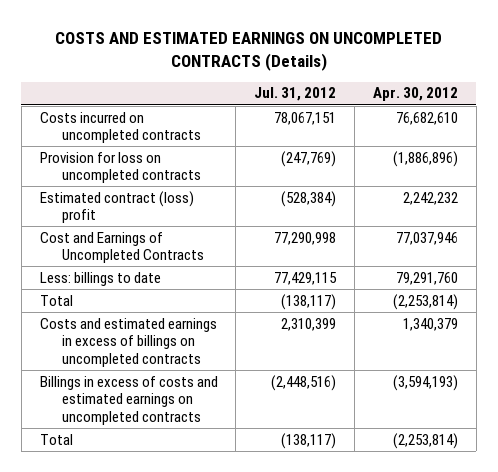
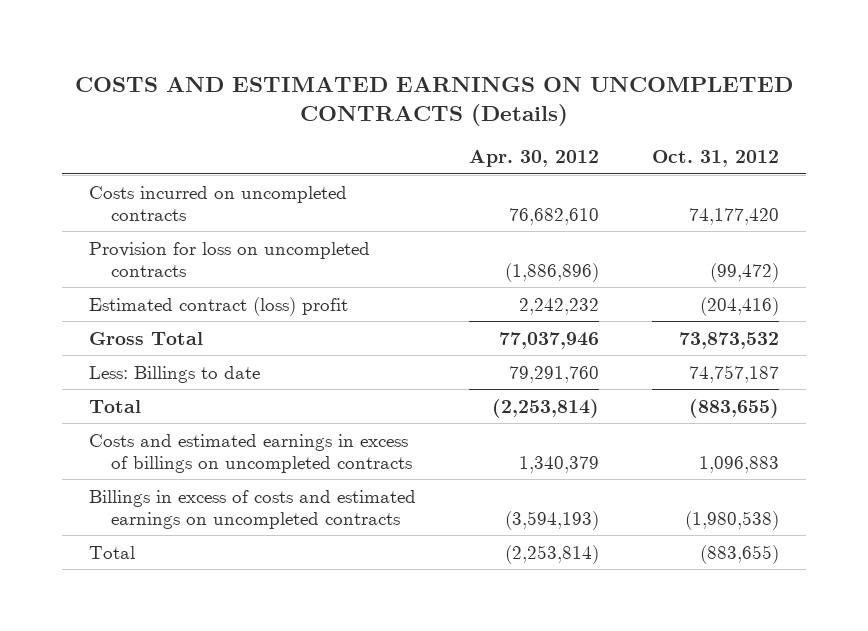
- | Jul. 31, 2012 | Apr. 30, 2012
+ | Apr. 30, 2012 | Oct. 31, 2012
- Cost and Earnings of Uncompleted Contracts | 77,290,998 | 77,037,946
- Less: billings to date | 77,429,115 | 79,291,760
+ Gross Total | 77,037,946 | 73,873,532
+ Less: Billings to date | 79,291,760 | 74,757,187

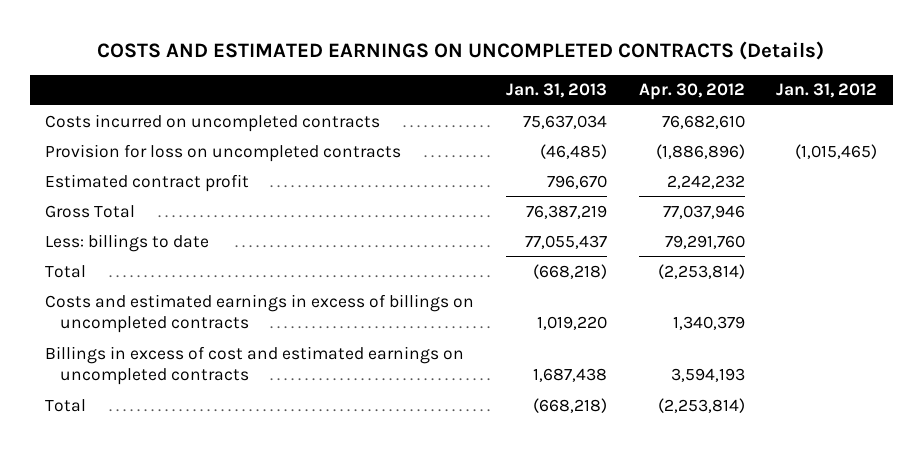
- | Apr. 30, 2012 | Oct. 31, 2012
+ | Jan. 31, 2013 | Apr. 30, 2012 | Jan. 31, 2012
- Estimated contract (loss) profit | 2,242,232 | (204,416)
+ Estimated contract profit | 796,670 | 2,242,232 |
- Less: Billings to date | 79,291,760 | 74,757,187
+ Less: billings to date | 77,055,437 | 79,291,760 |
- Billings in excess of costs and estimated earnings on uncompleted contracts | (3,594,193) | (1,980,538)
+ Billings in excess of cost and estimated earnings on uncompleted contracts | 1,687,438 | 3,594,193 |

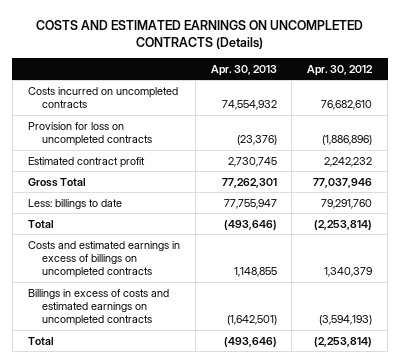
- | Jan. 31, 2013 | Apr. 30, 2012 | Jan. 31, 2012
+ | Apr. 30, 2013 | Apr. 30, 2012
- Billings in excess of cost and estimated earnings on uncompleted contracts | 1,687,438 | 3,594,193 |
+ Billings in excess of costs and estimated earnings on uncompleted contracts | (1,642,501) | (3,594,193)

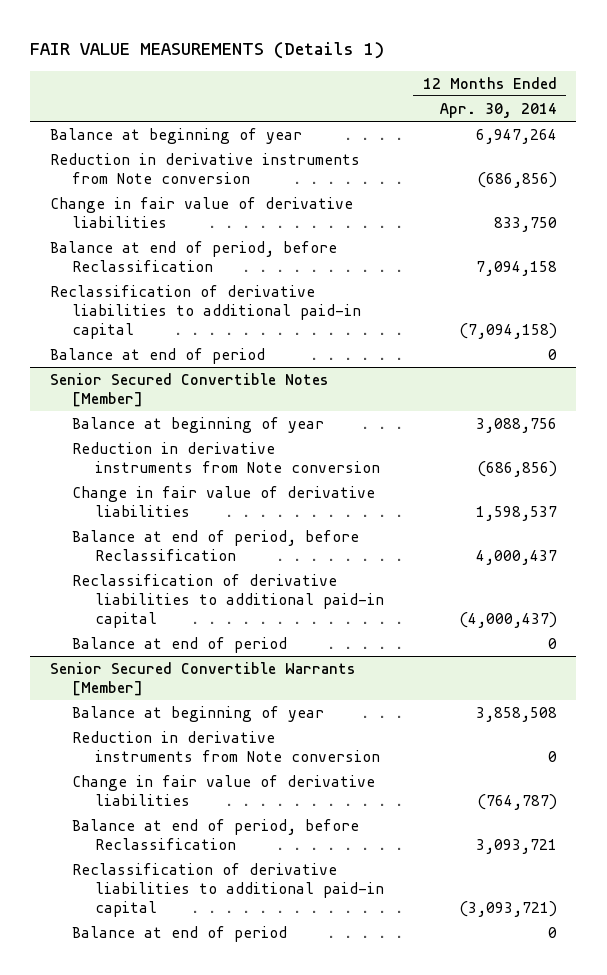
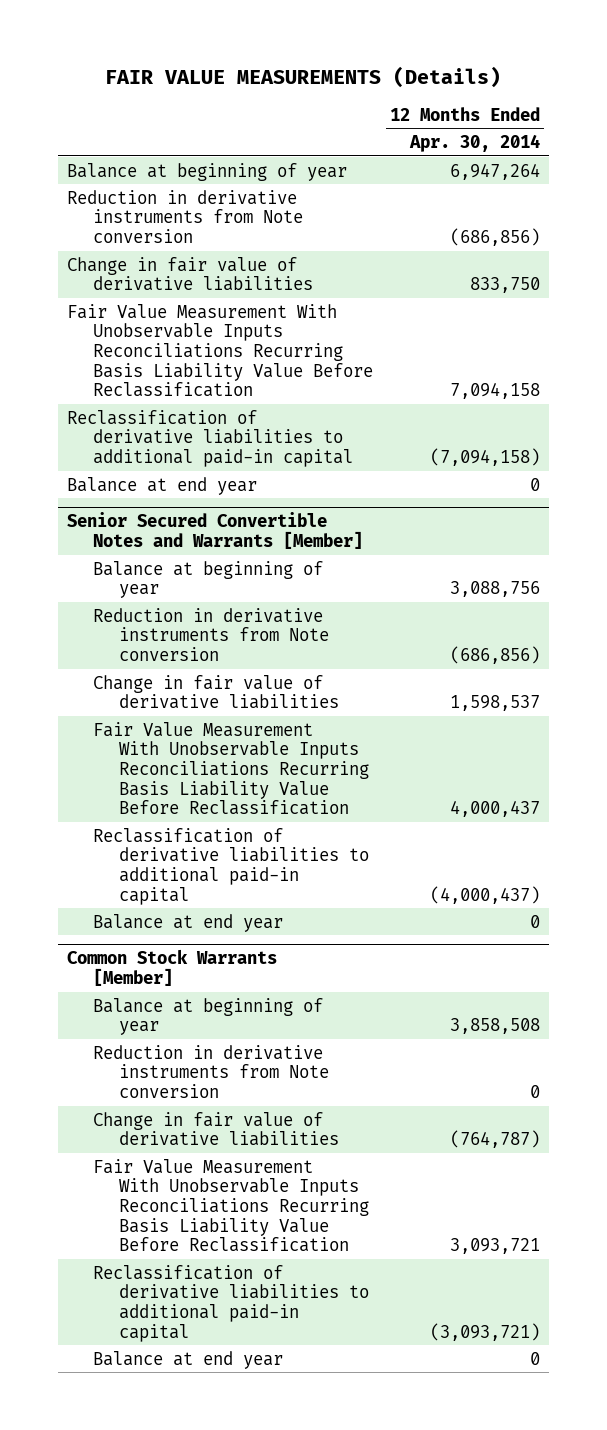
- FAIR VALUE MEASUREMENTS (Details 1)
+ FAIR VALUE MEASUREMENTS (Details)
- Balance at end of period, before Reclassification | 7,094,158
+ Fair Value Measurement With Unobservable Inputs Reconciliations Recurring Basis Liability Value Before Reclassification | 7,094,158
- Balance at end of period | 0
- Senior Secured Convertible Notes [Member]
+ Balance at end year | 0
+ Senior Secured Convertible Notes and Warrants [Member]
- Balance at end of period, before Reclassification | 4,000,437
+ Fair Value Measurement With Unobservable Inputs Reconciliations Recurring Basis Liability Value Before Reclassification | 4,000,437
- Balance at end of period | 0
- Senior Secured Convertible Warrants [Member]
+ Balance at end year | 0
+ Common Stock Warrants [Member]
- Balance at end of period, before Reclassification | 3,093,721
+ Fair Value Measurement With Unobservable Inputs Reconciliations Recurring Basis Liability Value Before Reclassification | 3,093,721
- Balance at end of period | 0
+ Balance at end year | 0

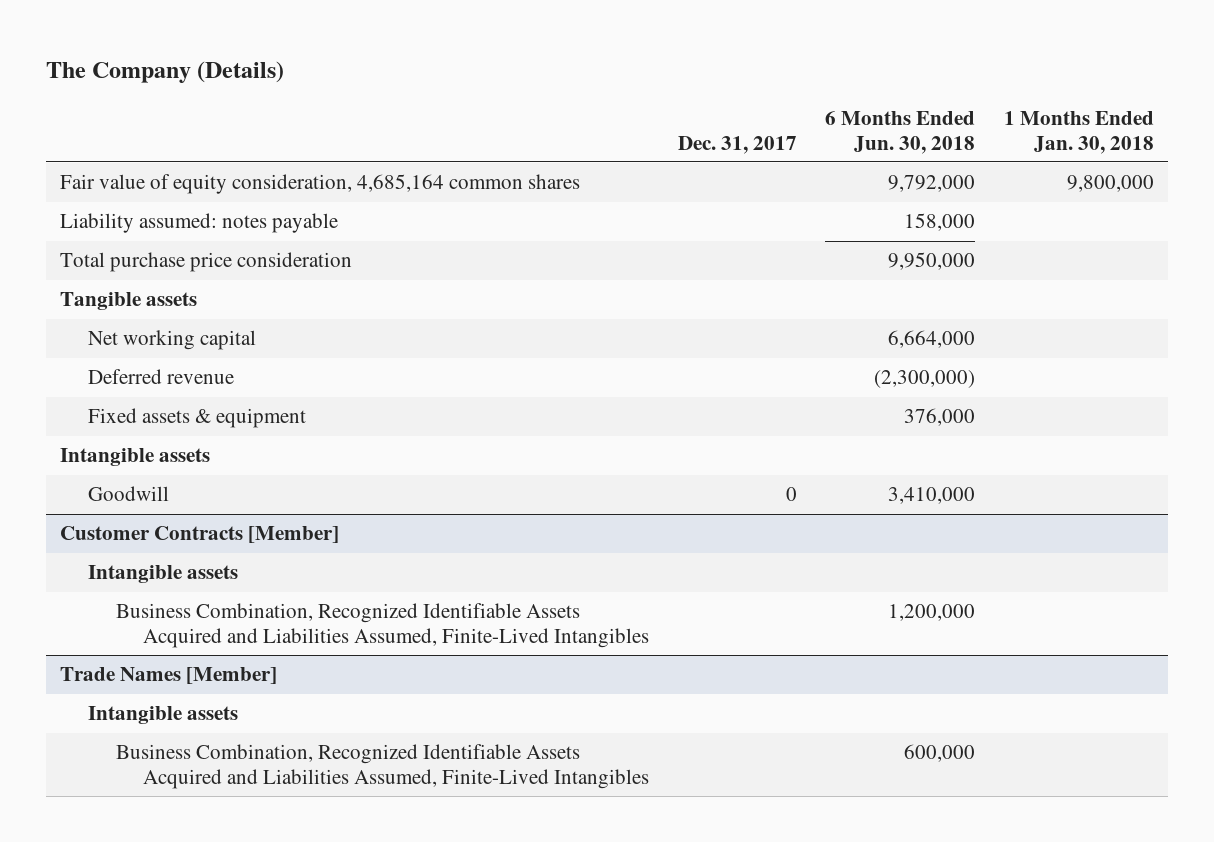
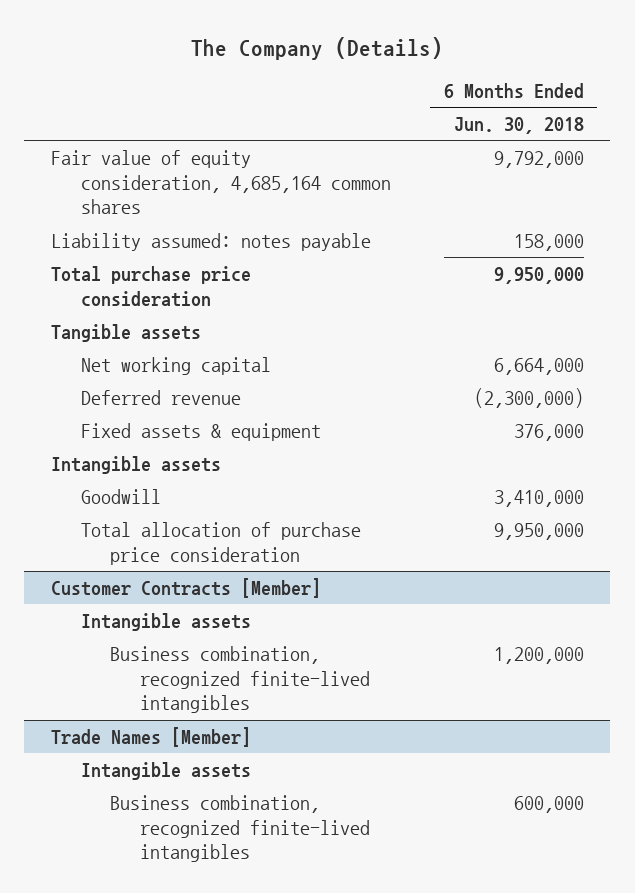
- | Dec. 31, 2017 | 6 Months Ended Jun. 30, 2018 | 1 Months Ended Jan. 30, 2018
+ | 6 Months Ended Jun. 30, 2018
+ Total allocation of purchase price consideration | 9,950,000
@ Customer Contracts [Member]
- Business Combination, Recognized Identifiable Assets Acquired and Liabilities Assumed, Finite-Lived Intangibles | | 1,200,000 |
+ Business combination, recognized finite-lived intangibles | 1,200,000
@ Trade Names [Member]
- Business Combination, Recognized Identifiable Assets Acquired and Liabilities Assumed, Finite-Lived Intangibles | | 600,000 |
+ Business combination, recognized finite-lived intangibles | 600,000

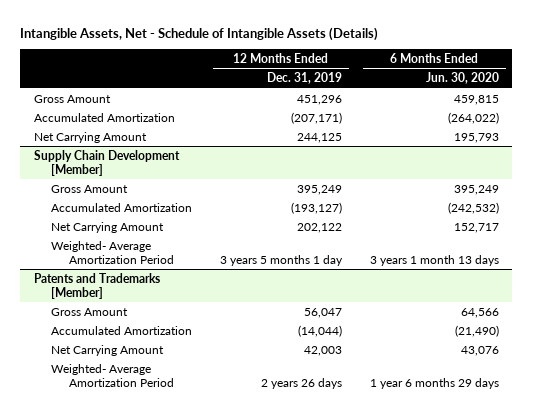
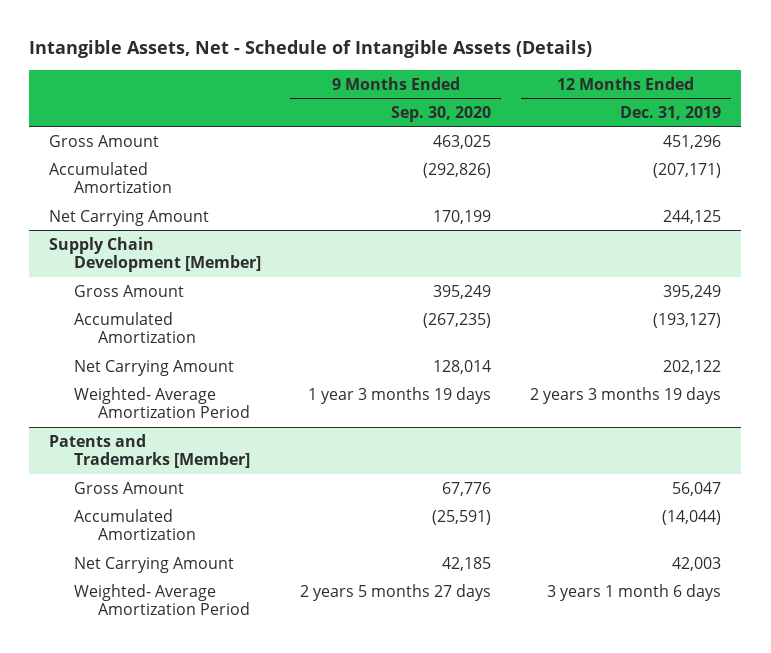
- | 12 Months Ended Dec. 31, 2019 | 6 Months Ended Jun. 30, 2020
+ | 9 Months Ended Sep. 30, 2020 | 12 Months Ended Dec. 31, 2019
@ Supply Chain Development [Member]
- Weighted- Average Amortization Period | 3 years 5 months 1 day | 3 years 1 month 13 days
+ Weighted- Average Amortization Period | 1 year 3 months 19 days | 2 years 3 months 19 days
@ Patents and Trademarks [Member]
- Weighted- Average Amortization Period | 2 years 26 days | 1 year 6 months 29 days
+ Weighted- Average Amortization Period | 2 years 5 months 27 days | 3 years 1 month 6 days

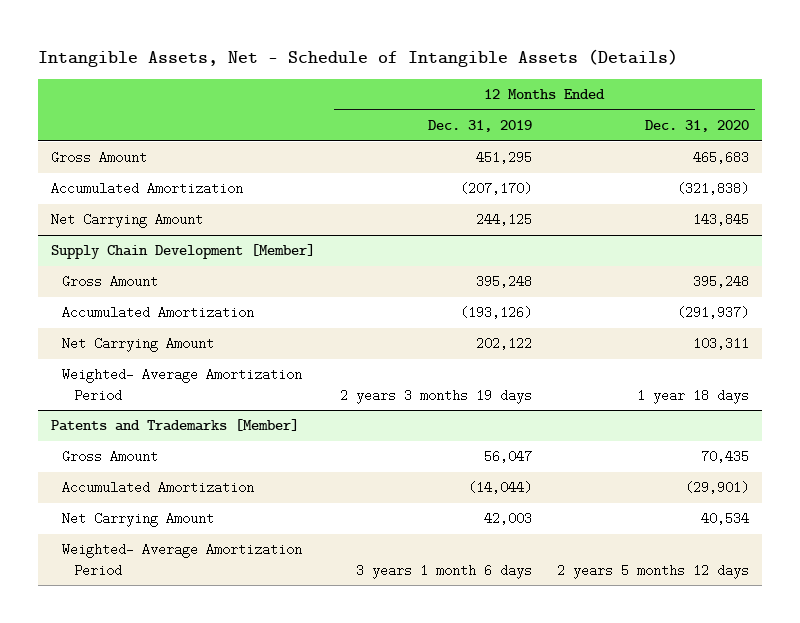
- | 9 Months Ended Sep. 30, 2020 | 12 Months Ended Dec. 31, 2019
+ | 12 Months Ended Dec. 31, 2019 | 12 Months Ended Dec. 31, 2020
- Gross Amount | 463,025 | 451,296
- Accumulated Amortization | (292,826) | (207,171)
+ Gross Amount | 451,295 | 465,683
+ Accumulated Amortization | (207,170) | (321,838)
@ Supply Chain Development [Member]
- Gross Amount | 395,249 | 395,249
- Accumulated Amortization | (267,235) | (193,127)
+ Gross Amount | 395,248 | 395,248
+ Accumulated Amortization | (193,126) | (291,937)

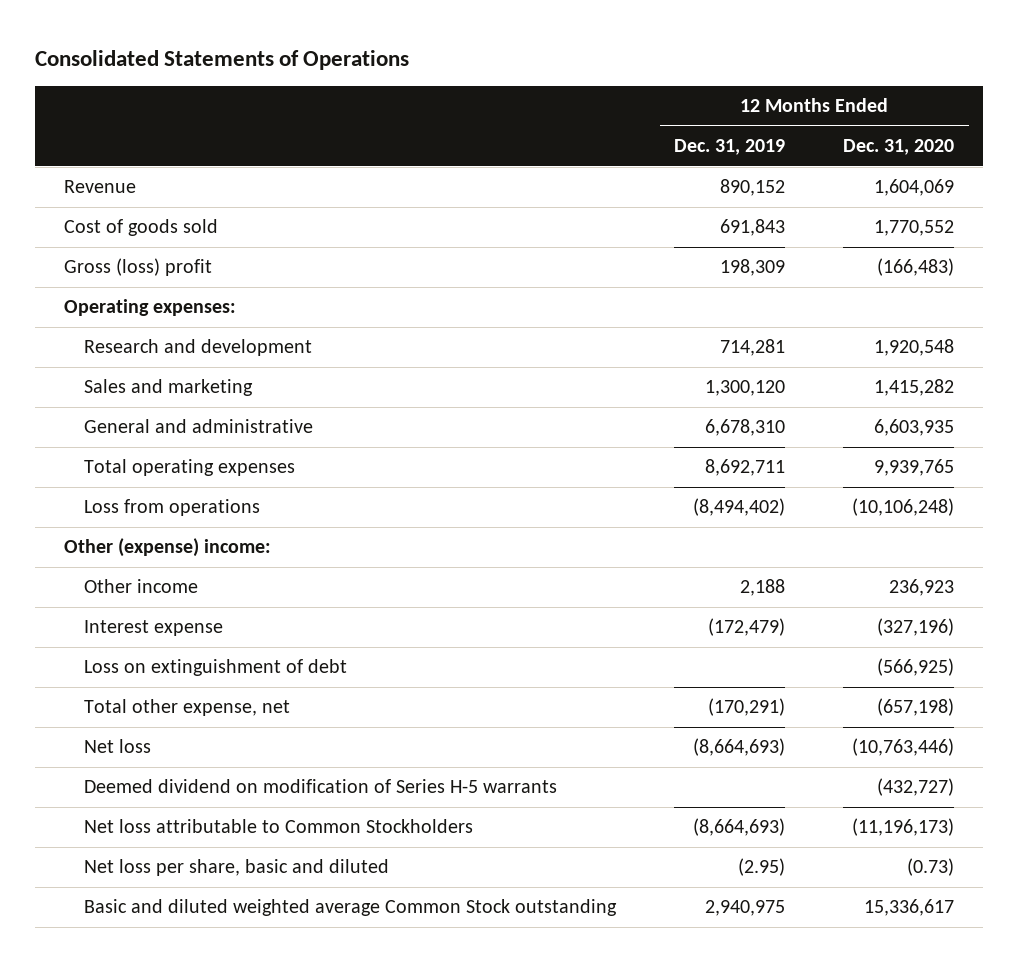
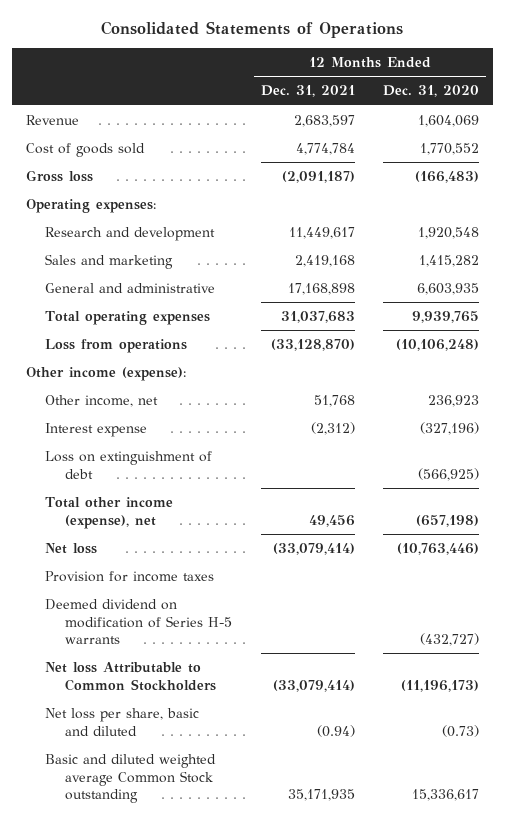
- | 12 Months Ended Dec. 31, 2019 | 12 Months Ended Dec. 31, 2020
+ | 12 Months Ended Dec. 31, 2021 | 12 Months Ended Dec. 31, 2020
- Gross (loss) profit | 198,309 | (166,483)
+ Gross loss | (2,091,187) | (166,483)
- Other (expense) income:
- Other income | 2,188 | 236,923
+ Other income (expense):
+ Other income, net | 51,768 | 236,923
- Total other expense, net | (170,291) | (657,198)
+ Total other income (expense), net | 49,456 | (657,198)
+ Provision for income taxes
- Net loss attributable to Common Stockholders | (8,664,693) | (11,196,173)
+ Net loss Attributable to Common Stockholders | (33,079,414) | (11,196,173)

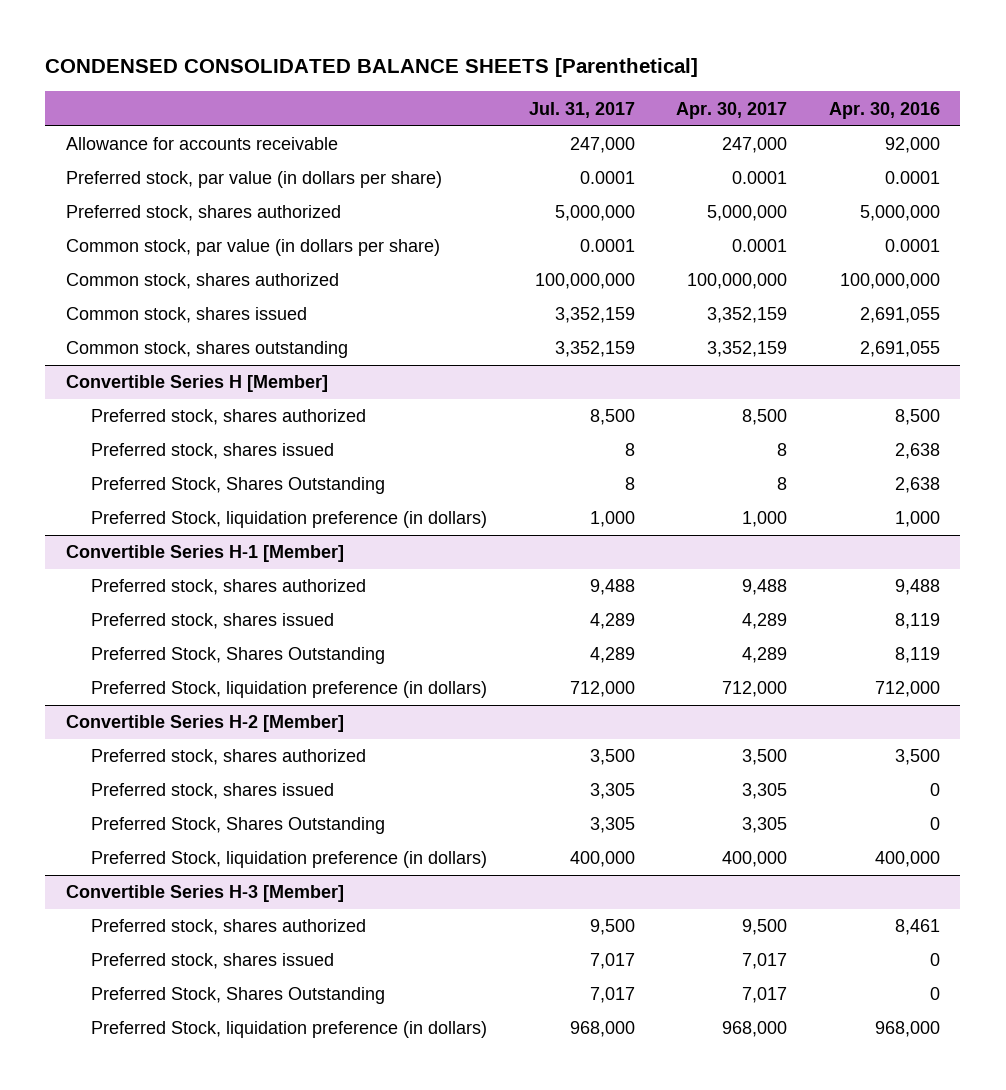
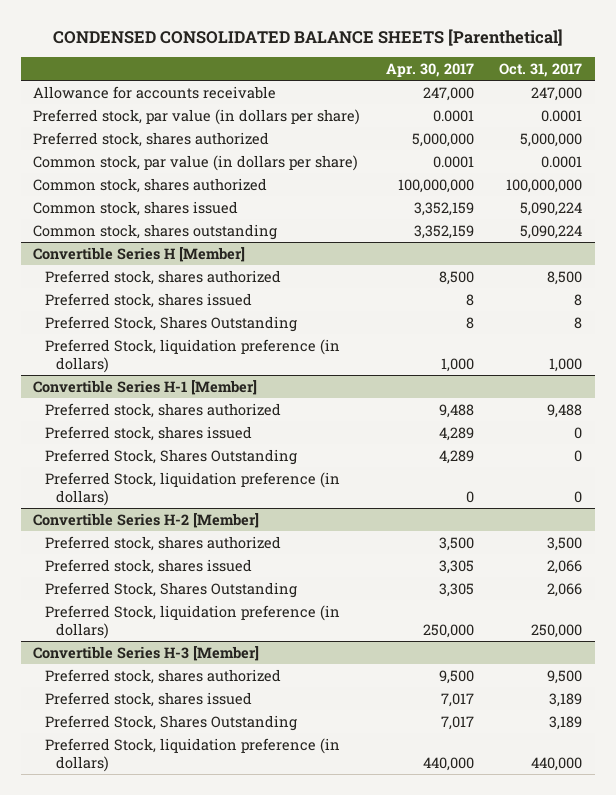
- | Jul. 31, 2017 | Apr. 30, 2017 | Apr. 30, 2016
+ | Apr. 30, 2017 | Oct. 31, 2017
@ Convertible Series H-1 [Member]
- Preferred Stock, liquidation preference (in dollars) | 712,000 | 712,000 | 712,000
+ Preferred Stock, liquidation preference (in dollars) | 0 | 0
@ Convertible Series H-2 [Member]
- Preferred Stock, liquidation preference (in dollars) | 400,000 | 400,000 | 400,000
+ Preferred Stock, liquidation preference (in dollars) | 250,000 | 250,000
@ Convertible Series H-3 [Member]
- Preferred Stock, liquidation preference (in dollars) | 968,000 | 968,000 | 968,000
+ Preferred Stock, liquidation preference (in dollars) | 440,000 | 440,000

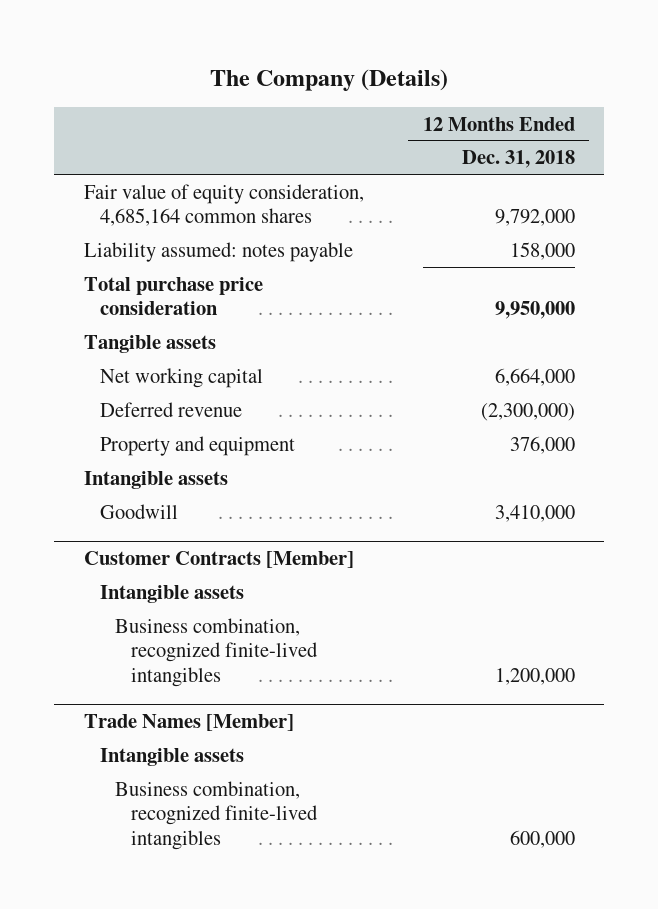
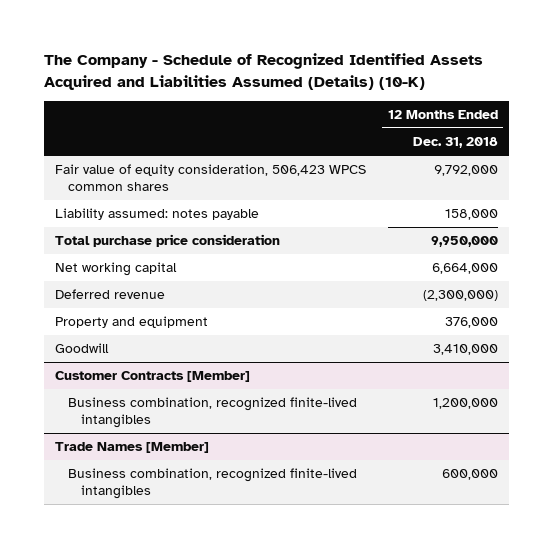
- The Company (Details)
+ The Company - Schedule of Recognized Identified Assets Acquired and Liabilities Assumed (Details) (10-K)
- Fair value of equity consideration, 4,685,164 common shares | 9,792,000
+ Fair value of equity consideration, 506,423 WPCS common shares | 9,792,000
- Tangible assets
- Intangible assets
@ Customer Contracts [Member]
- Intangible assets
@ Trade Names [Member]
- Intangible assets

